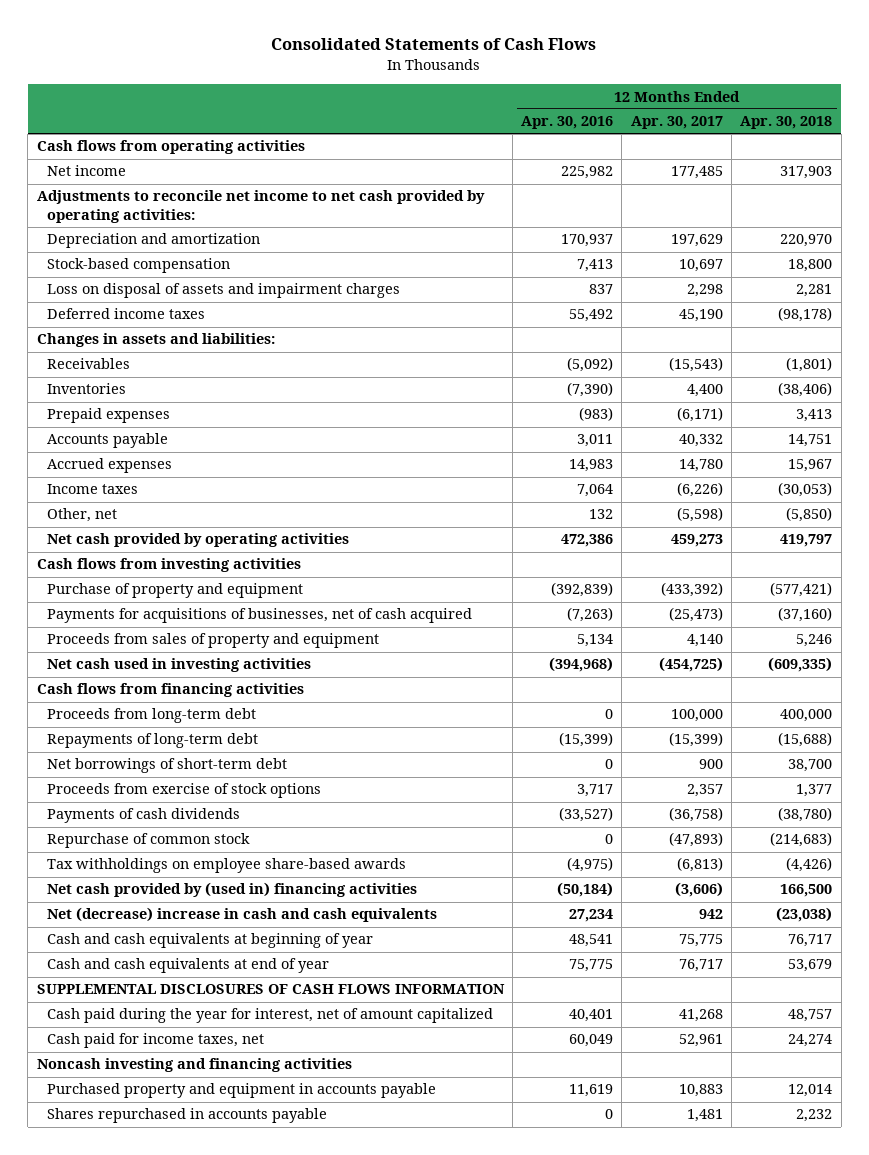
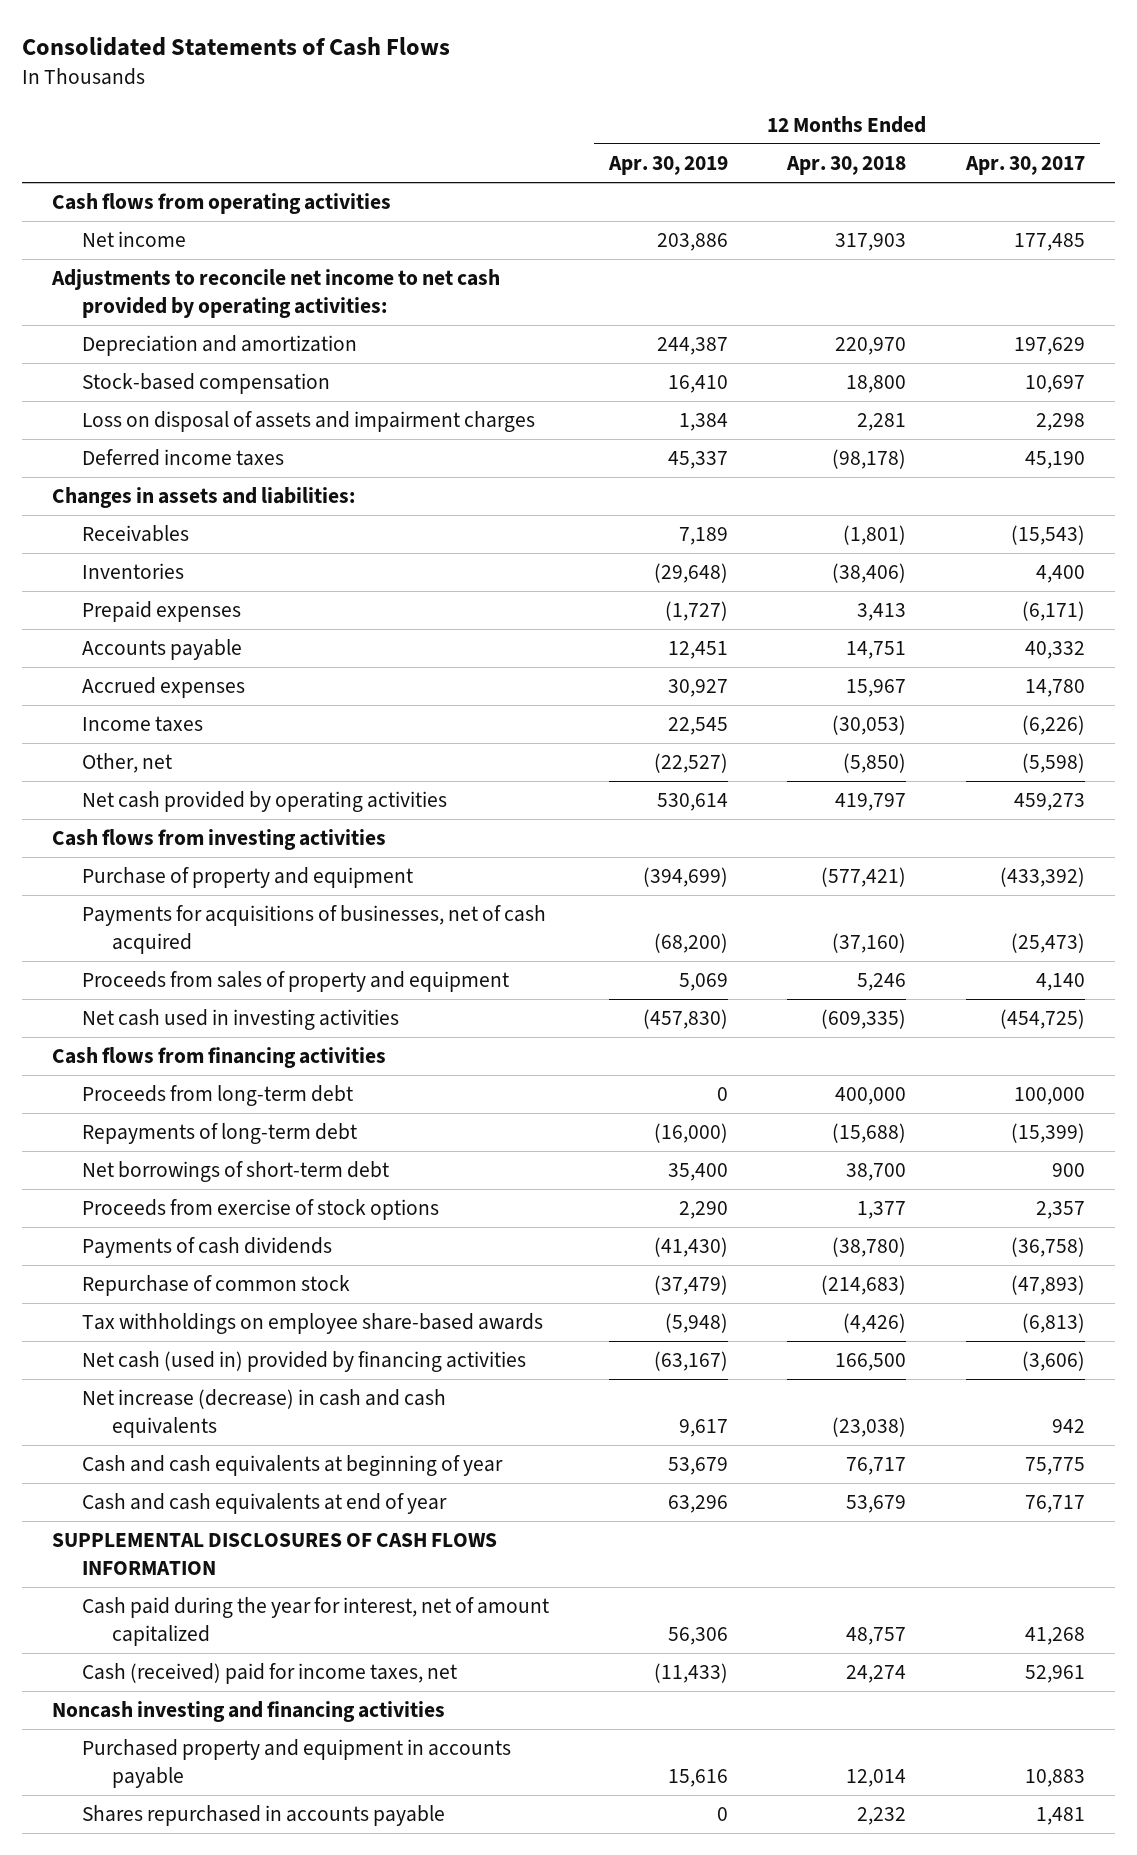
- | 12 Months Ended Apr. 30, 2016 | 12 Months Ended Apr. 30, 2017 | 12 Months Ended Apr. 30, 2018
+ | 12 Months Ended Apr. 30, 2019 | 12 Months Ended Apr. 30, 2018 | 12 Months Ended Apr. 30, 2017
- Net cash provided by (used in) financing activities | (50,184) | (3,606) | 166,500
- Net (decrease) increase in cash and cash equivalents | 27,234 | 942 | (23,038)
+ Net cash (used in) provided by financing activities | (63,167) | 166,500 | (3,606)
+ Net increase (decrease) in cash and cash equivalents | 9,617 | (23,038) | 942
- Cash paid for income taxes, net | 60,049 | 52,961 | 24,274
+ Cash (received) paid for income taxes, net | (11,433) | 24,274 | 52,961

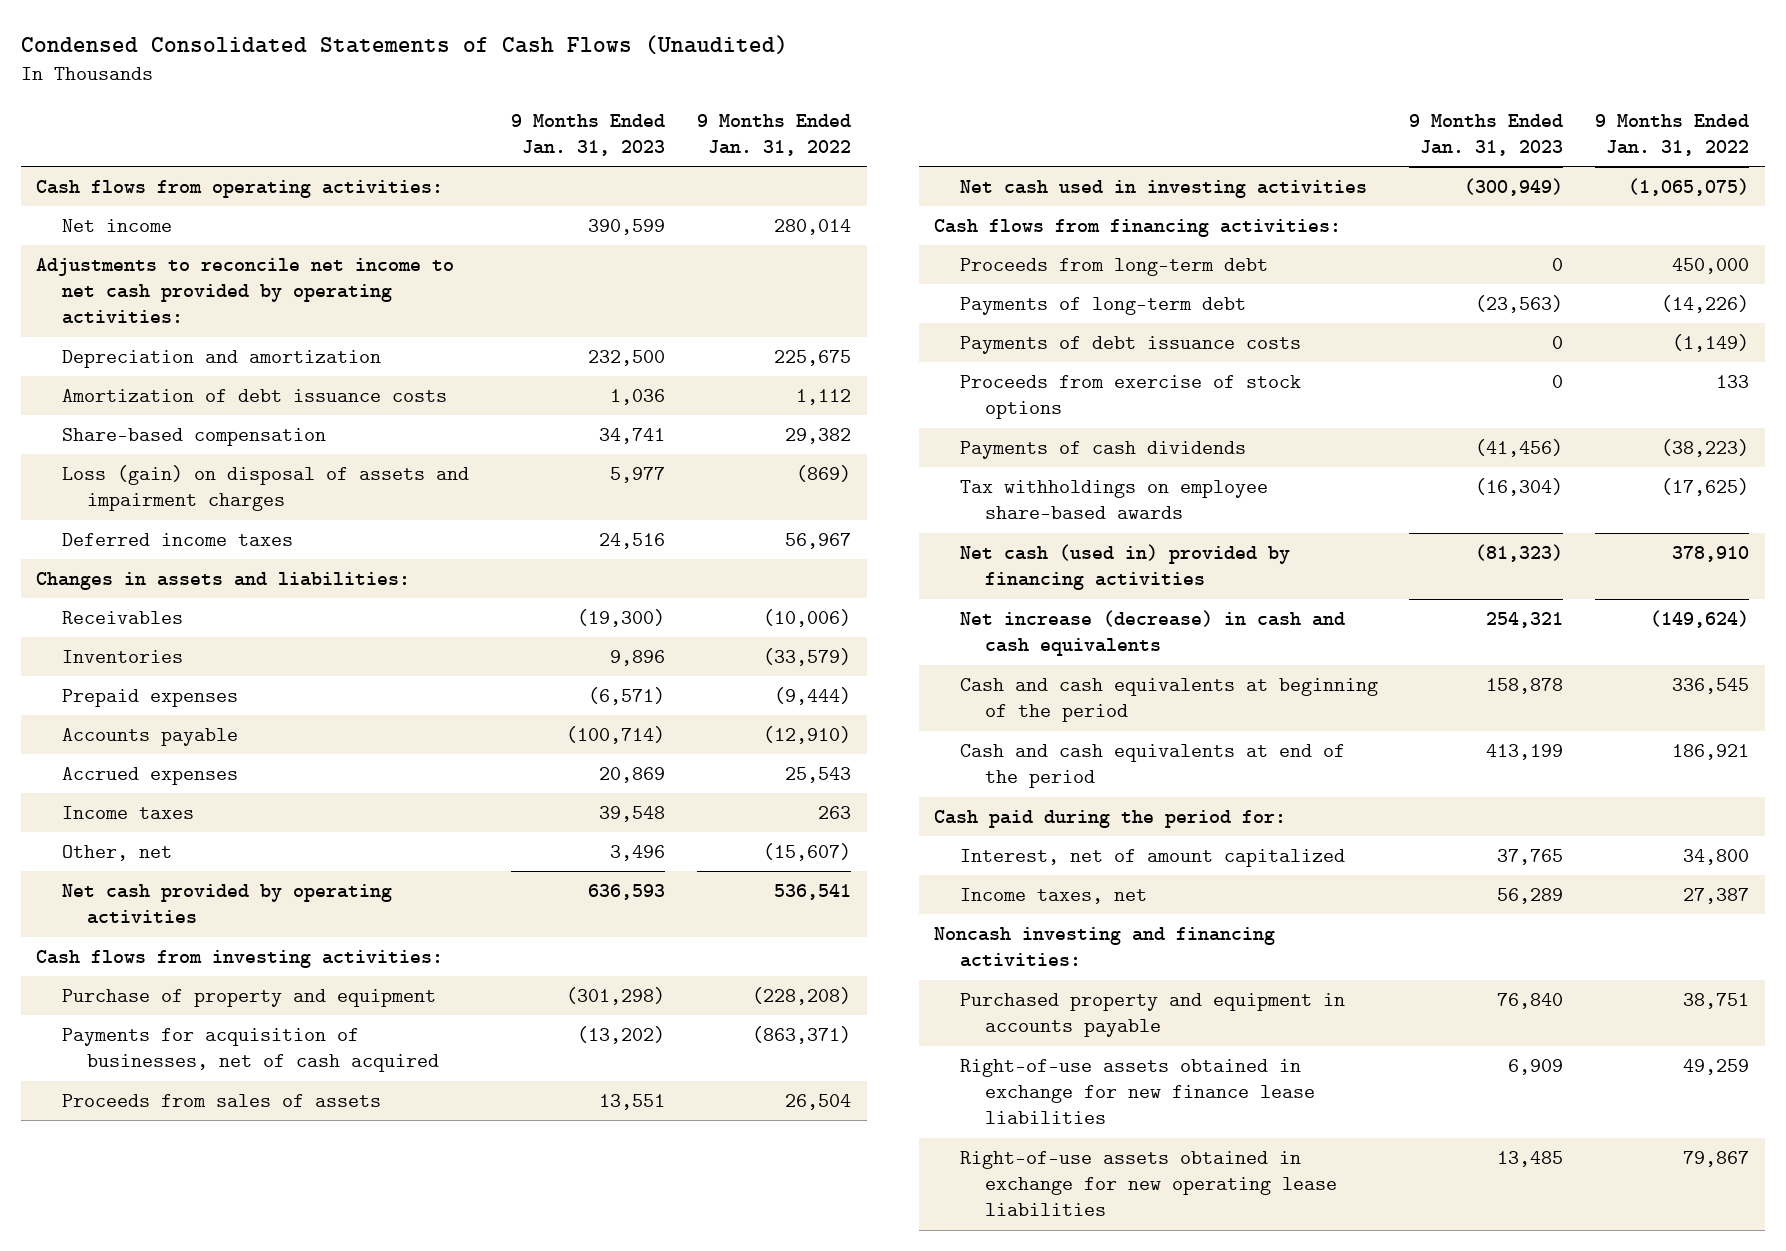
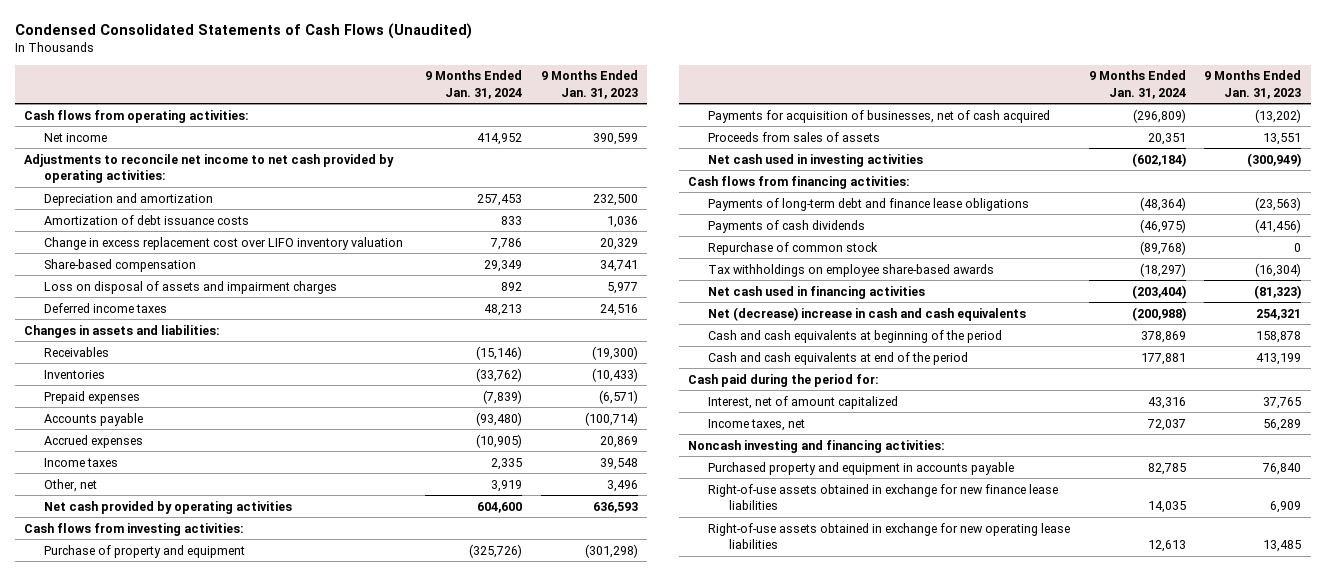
- | 9 Months Ended Jan. 31, 2023 | 9 Months Ended Jan. 31, 2022
+ | 9 Months Ended Jan. 31, 2024 | 9 Months Ended Jan. 31, 2023
+ Change in excess replacement cost over LIFO inventory valuation | 7,786 | 20,329
- Loss (gain) on disposal of assets and impairment charges | 5,977 | (869)
+ Loss on disposal of assets and impairment charges | 892 | 5,977
- Inventories | 9,896 | (33,579)
+ Inventories | (33,762) | (10,433)
- Proceeds from long-term debt | 0 | 450,000
- Payments of long-term debt | (23,563) | (14,226)
- Payments of debt issuance costs | 0 | (1,149)
- Proceeds from exercise of stock options | 0 | 133
+ Payments of long-term debt and finance lease obligations | (48,364) | (23,563)
+ Repurchase of common stock | (89,768) | 0
- Net cash (used in) provided by financing activities | (81,323) | 378,910
- Net increase (decrease) in cash and cash equivalents | 254,321 | (149,624)
+ Net cash used in financing activities | (203,404) | (81,323)
+ Net (decrease) increase in cash and cash equivalents | (200,988) | 254,321

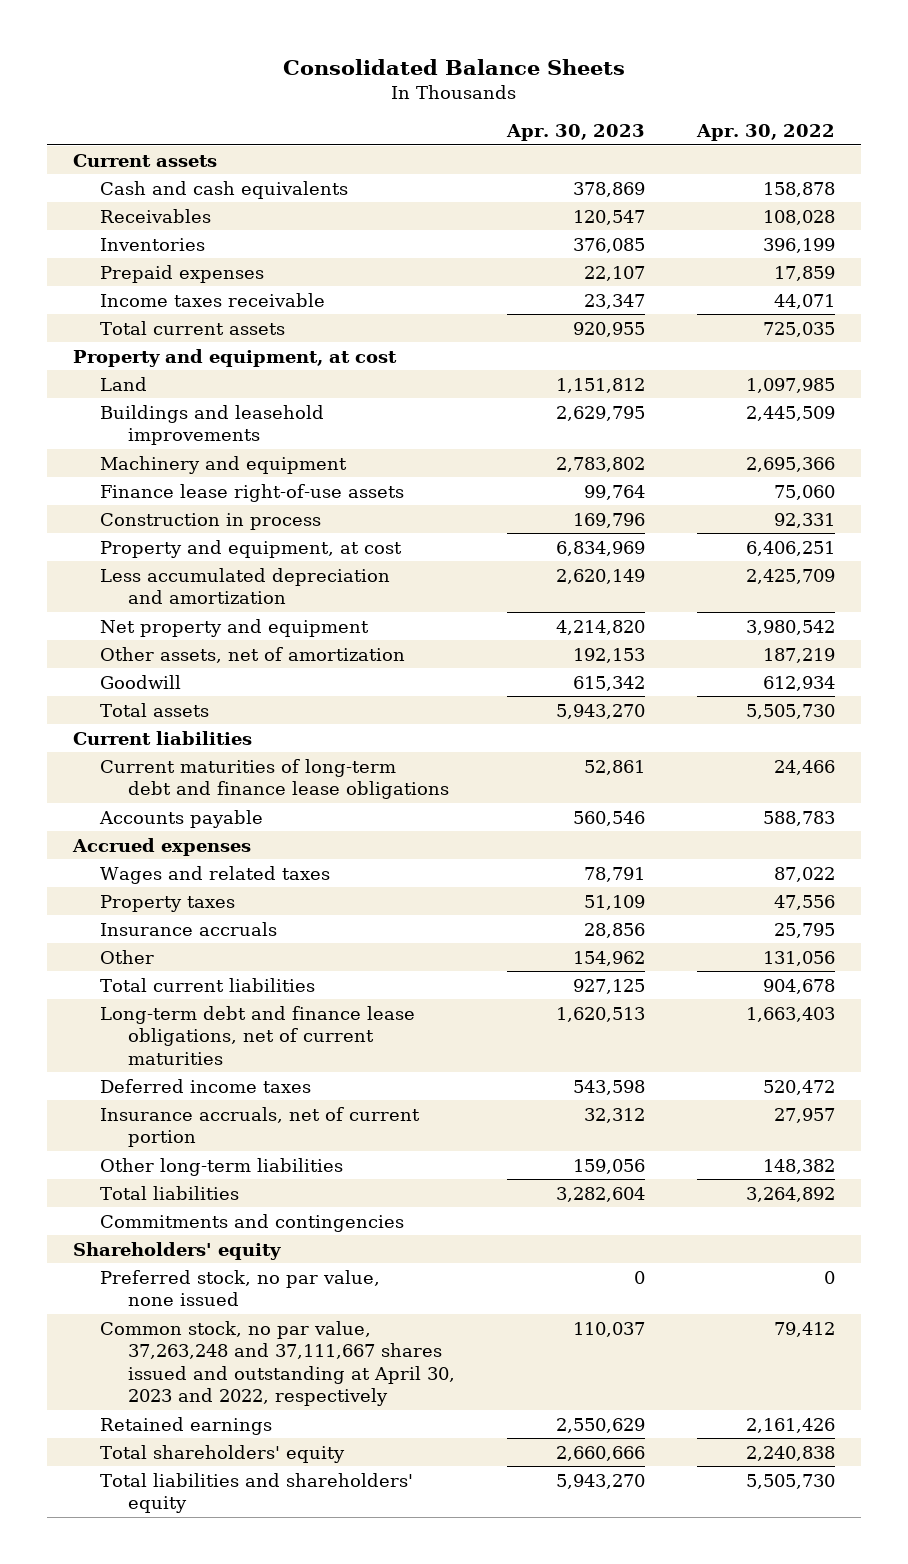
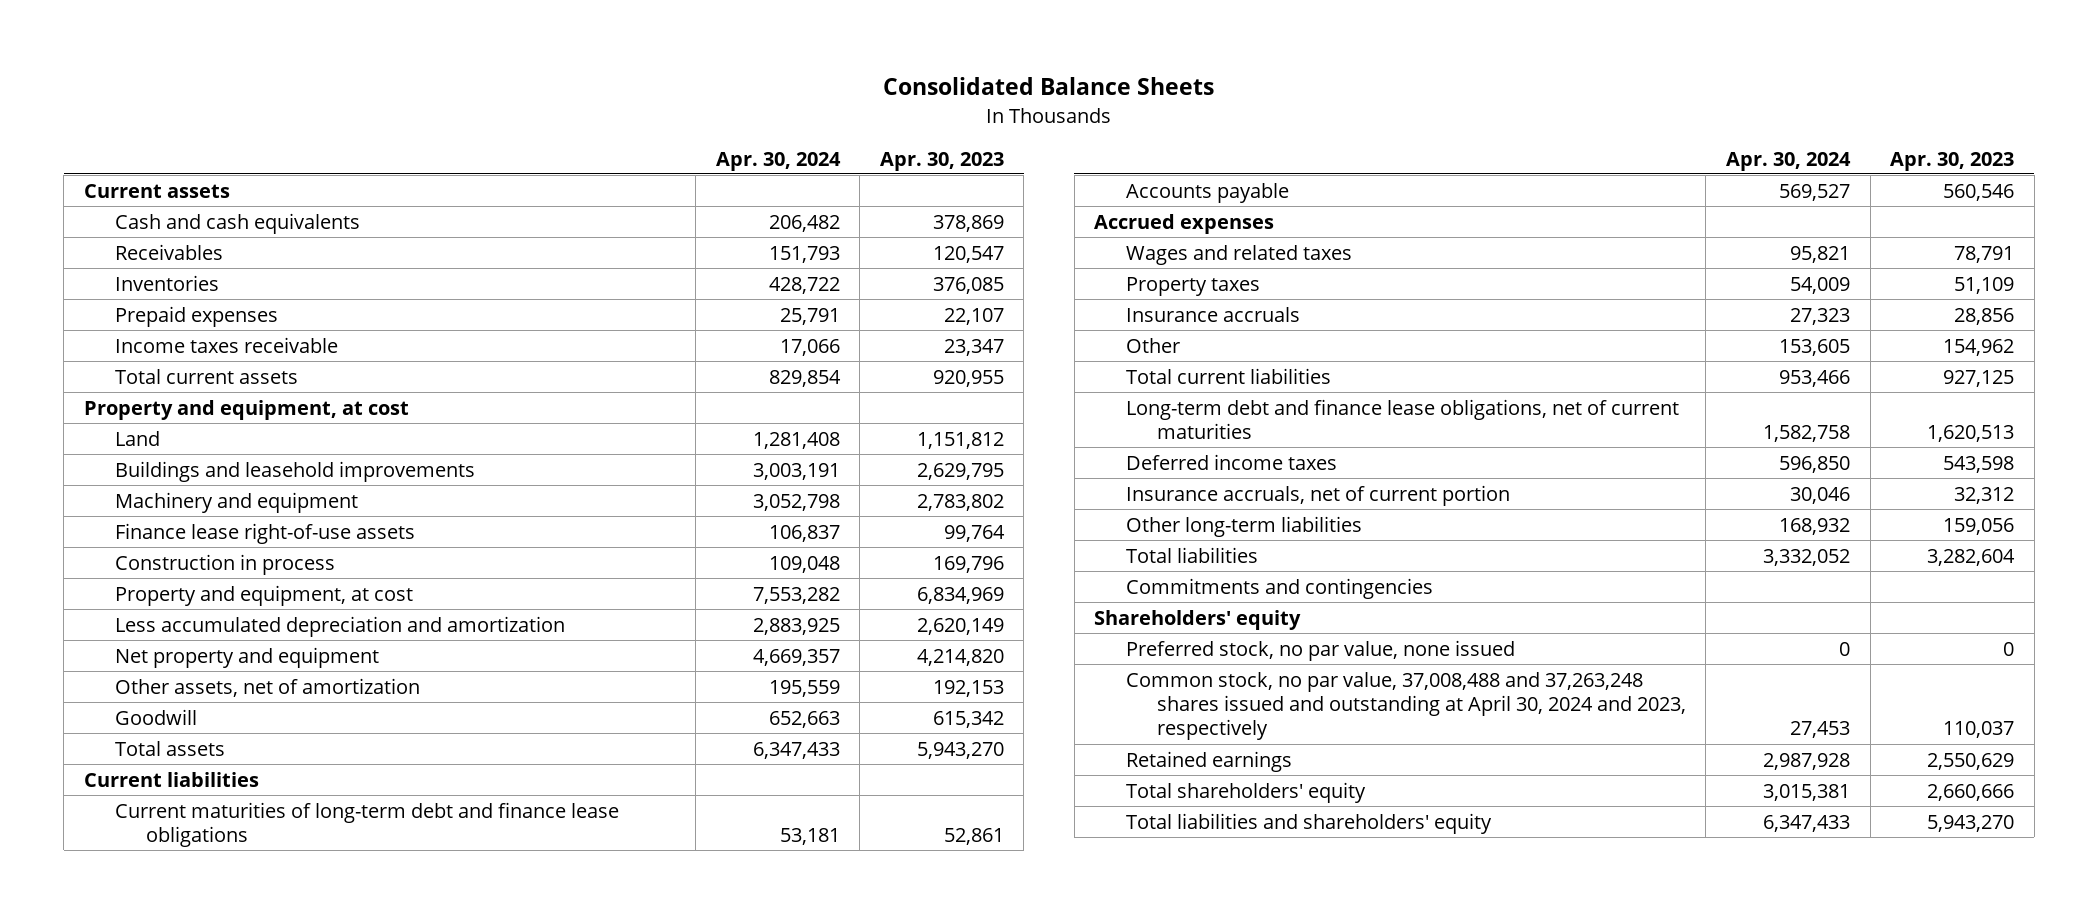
- | Apr. 30, 2023 | Apr. 30, 2022
+ | Apr. 30, 2024 | Apr. 30, 2023
- Common stock, no par value, 37,263,248 and 37,111,667 shares issued and outstanding at April 30, 2023 and 2022, respectively | 110,037 | 79,412
+ Common stock, no par value, 37,008,488 and 37,263,248 shares issued and outstanding at April 30, 2024 and 2023, respectively | 27,453 | 110,037

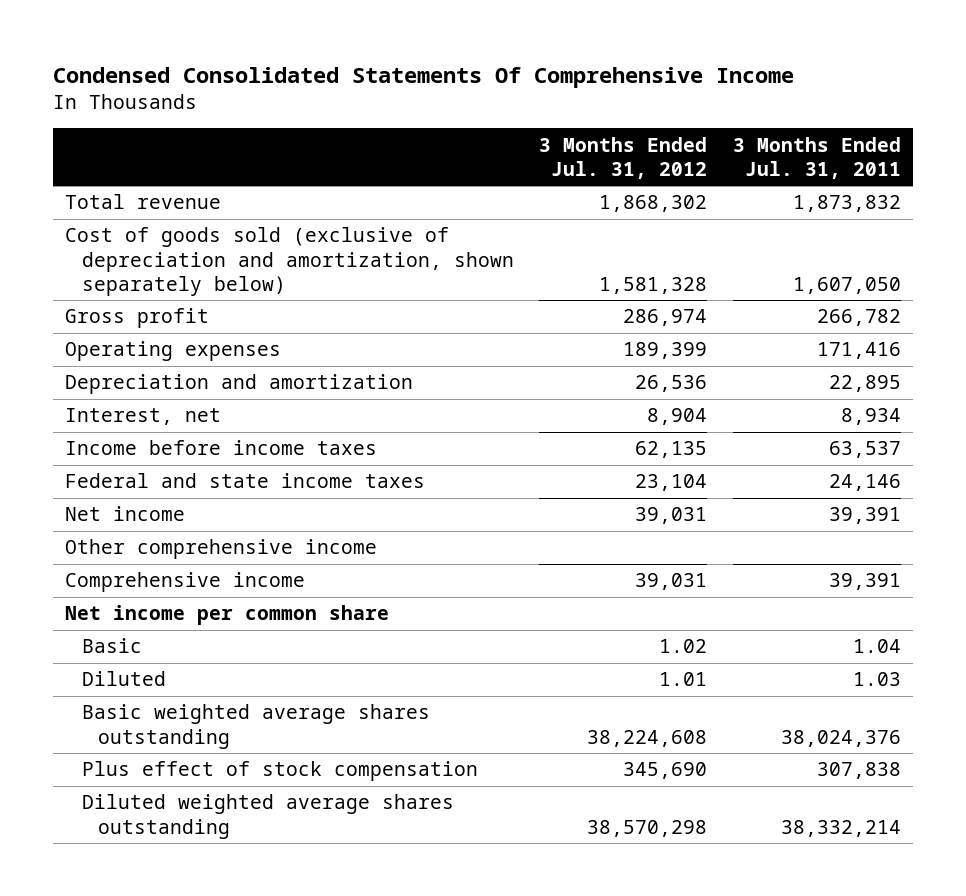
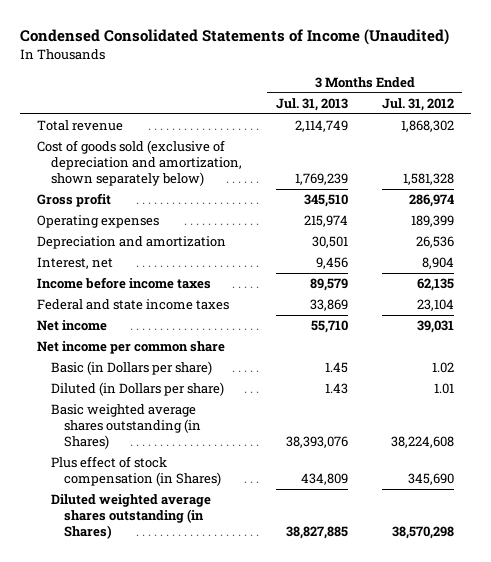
- Condensed Consolidated Statements Of Comprehensive Income
+ Condensed Consolidated Statements of Income (Unaudited)
- | 3 Months Ended Jul. 31, 2012 | 3 Months Ended Jul. 31, 2011
+ | 3 Months Ended Jul. 31, 2013 | 3 Months Ended Jul. 31, 2012
- Other comprehensive income
- Comprehensive income | 39,031 | 39,391
- Basic | 1.02 | 1.04
- Diluted | 1.01 | 1.03
- Basic weighted average shares outstanding | 38,224,608 | 38,024,376
- Plus effect of stock compensation | 345,690 | 307,838
- Diluted weighted average shares outstanding | 38,570,298 | 38,332,214
+ Basic (in Dollars per share) | 1.45 | 1.02
+ Diluted (in Dollars per share) | 1.43 | 1.01
+ Basic weighted average shares outstanding (in Shares) | 38,393,076 | 38,224,608
+ Plus effect of stock compensation (in Shares) | 434,809 | 345,690
+ Diluted weighted average shares outstanding (in Shares) | 38,827,885 | 38,570,298

